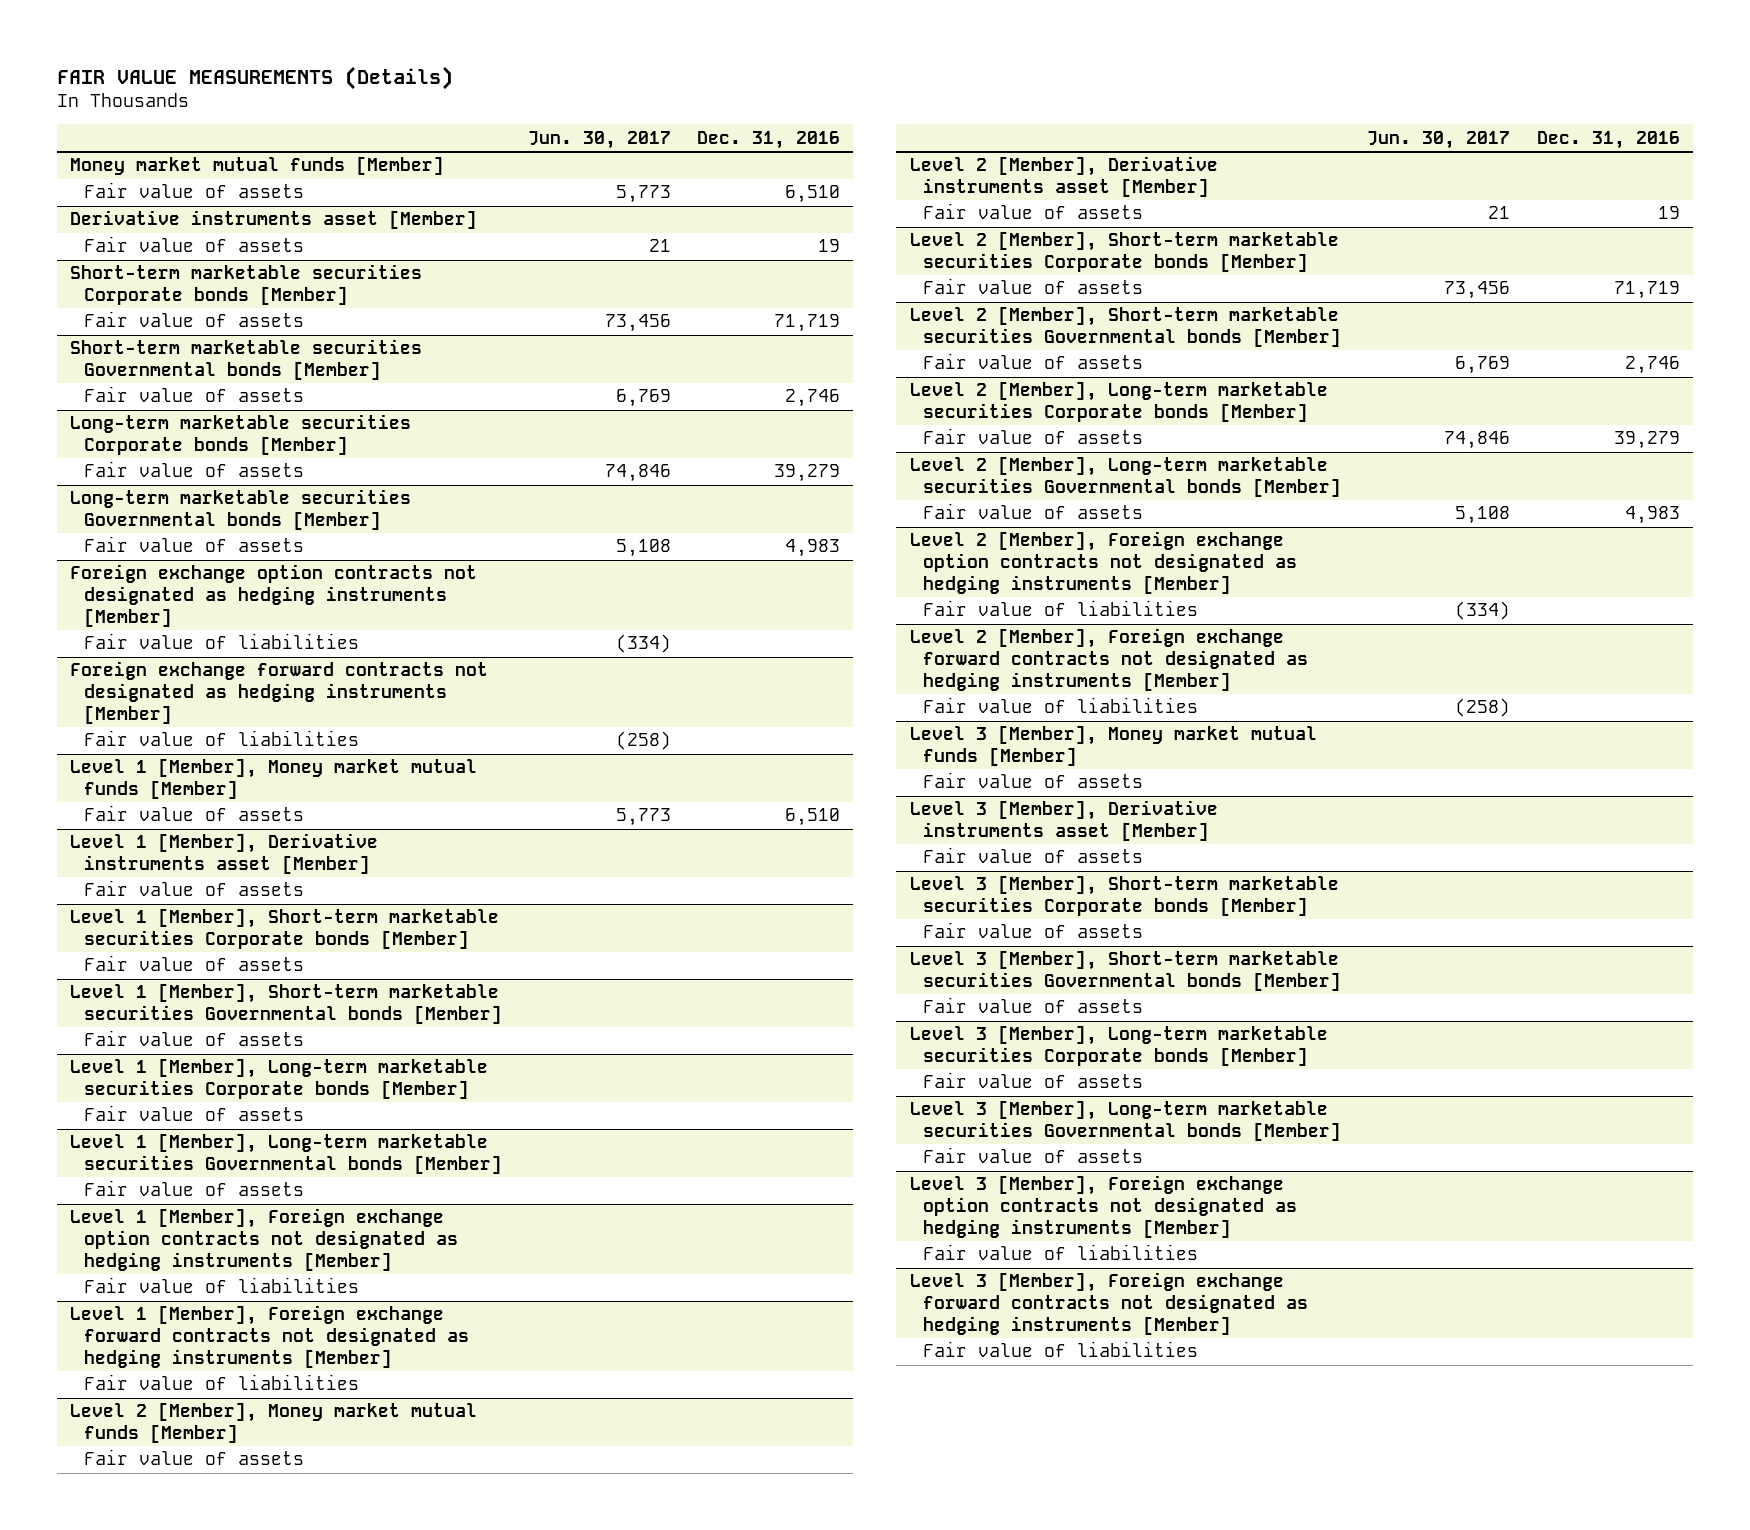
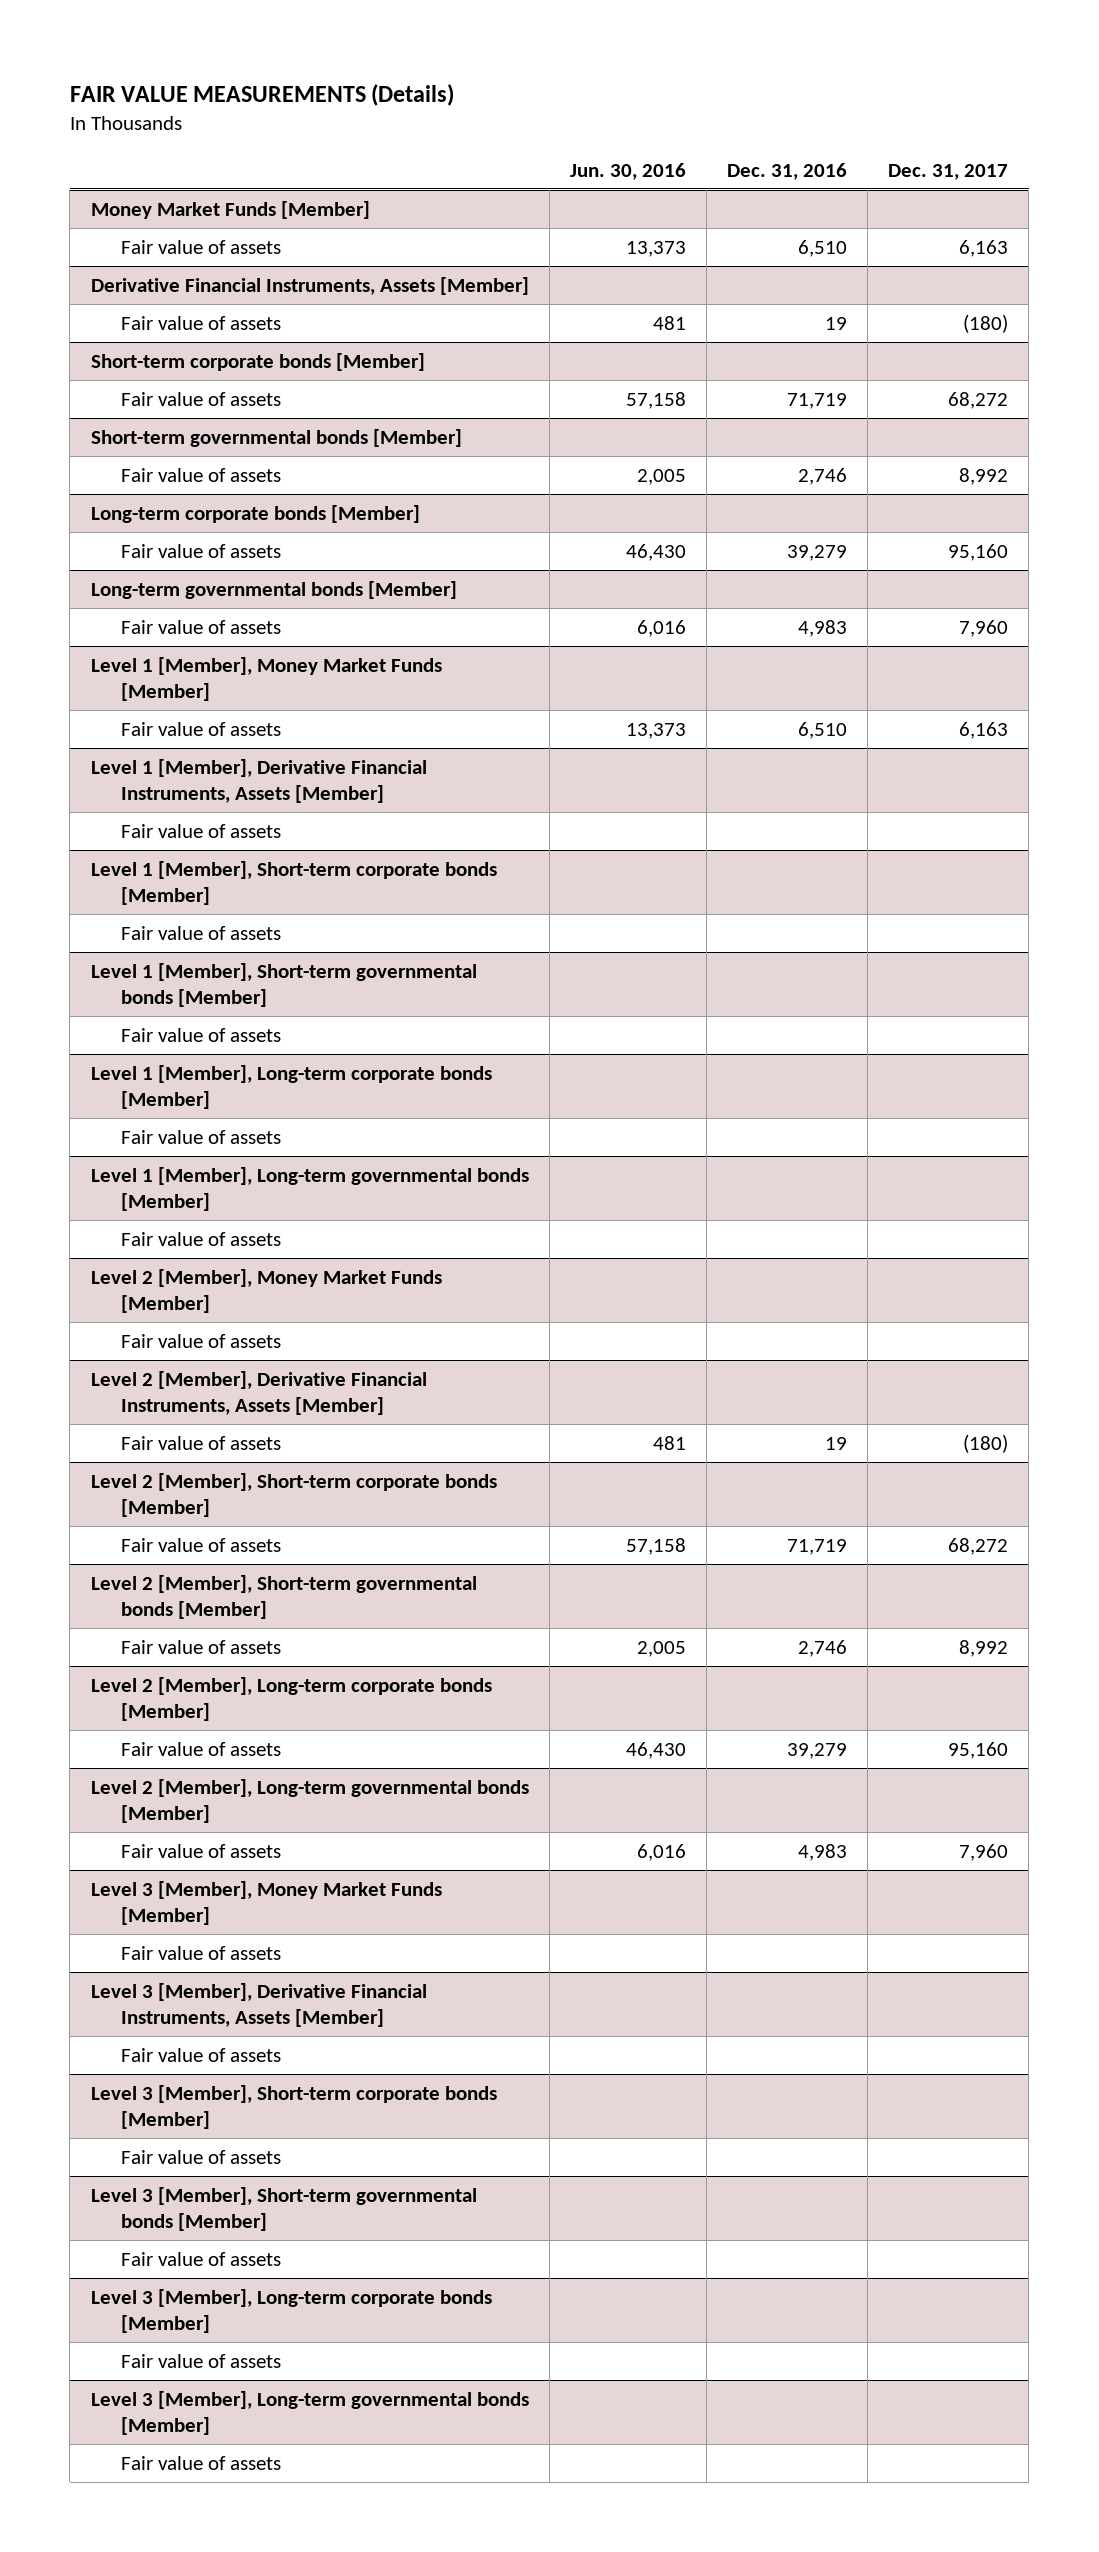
- | Jun. 30, 2017 | Dec. 31, 2016
+ | Jun. 30, 2016 | Dec. 31, 2016 | Dec. 31, 2017
- Money market mutual funds [Member]
+ Money Market Funds [Member]
- Derivative instruments asset [Member]
+ Derivative Financial Instruments, Assets [Member]
- Short-term marketable securities Corporate bonds [Member]
+ Short-term corporate bonds [Member]
- Short-term marketable securities Governmental bonds [Member]
+ Short-term governmental bonds [Member]
- Long-term marketable securities Corporate bonds [Member]
+ Long-term corporate bonds [Member]
- Long-term marketable securities Governmental bonds [Member]
+ Long-term governmental bonds [Member]
- Foreign exchange option contracts not designated as hedging instruments [Member]
- Fair value of liabilities | (334) |
- Foreign exchange forward contracts not designated as hedging instruments [Member]
- Fair value of liabilities | (258) |
- Level 1 [Member], Money market mutual funds [Member]
+ Level 1 [Member], Money Market Funds [Member]
- Level 1 [Member], Derivative instruments asset [Member]
+ Level 1 [Member], Derivative Financial Instruments, Assets [Member]
- Level 1 [Member], Short-term marketable securities Corporate bonds [Member]
+ Level 1 [Member], Short-term corporate bonds [Member]
- Level 1 [Member], Short-term marketable securities Governmental bonds [Member]
+ Level 1 [Member], Short-term governmental bonds [Member]
- Level 1 [Member], Long-term marketable securities Corporate bonds [Member]
+ Level 1 [Member], Long-term corporate bonds [Member]
- Level 1 [Member], Long-term marketable securities Governmental bonds [Member]
+ Level 1 [Member], Long-term governmental bonds [Member]
- Level 1 [Member], Foreign exchange option contracts not designated as hedging instruments [Member]
- Fair value of liabilities
- Level 1 [Member], Foreign exchange forward contracts not designated as hedging instruments [Member]
- Fair value of liabilities
- Level 2 [Member], Money market mutual funds [Member]
+ Level 2 [Member], Money Market Funds [Member]
- Level 2 [Member], Derivative instruments asset [Member]
+ Level 2 [Member], Derivative Financial Instruments, Assets [Member]
- Level 2 [Member], Short-term marketable securities Corporate bonds [Member]
+ Level 2 [Member], Short-term corporate bonds [Member]
- Level 2 [Member], Short-term marketable securities Governmental bonds [Member]
+ Level 2 [Member], Short-term governmental bonds [Member]
- Level 2 [Member], Long-term marketable securities Corporate bonds [Member]
+ Level 2 [Member], Long-term corporate bonds [Member]
- Level 2 [Member], Long-term marketable securities Governmental bonds [Member]
+ Level 2 [Member], Long-term governmental bonds [Member]
- Level 2 [Member], Foreign exchange option contracts not designated as hedging instruments [Member]
- Fair value of liabilities | (334) |
- Level 2 [Member], Foreign exchange forward contracts not designated as hedging instruments [Member]
- Fair value of liabilities | (258) |
- Level 3 [Member], Money market mutual funds [Member]
+ Level 3 [Member], Money Market Funds [Member]
- Level 3 [Member], Derivative instruments asset [Member]
+ Level 3 [Member], Derivative Financial Instruments, Assets [Member]
- Level 3 [Member], Short-term marketable securities Corporate bonds [Member]
+ Level 3 [Member], Short-term corporate bonds [Member]
- Level 3 [Member], Short-term marketable securities Governmental bonds [Member]
+ Level 3 [Member], Short-term governmental bonds [Member]
- Level 3 [Member], Long-term marketable securities Corporate bonds [Member]
+ Level 3 [Member], Long-term corporate bonds [Member]
- Level 3 [Member], Long-term marketable securities Governmental bonds [Member]
+ Level 3 [Member], Long-term governmental bonds [Member]
- Level 3 [Member], Foreign exchange option contracts not designated as hedging instruments [Member]
- Fair value of liabilities
- Level 3 [Member], Foreign exchange forward contracts not designated as hedging instruments [Member]
- Fair value of liabilities

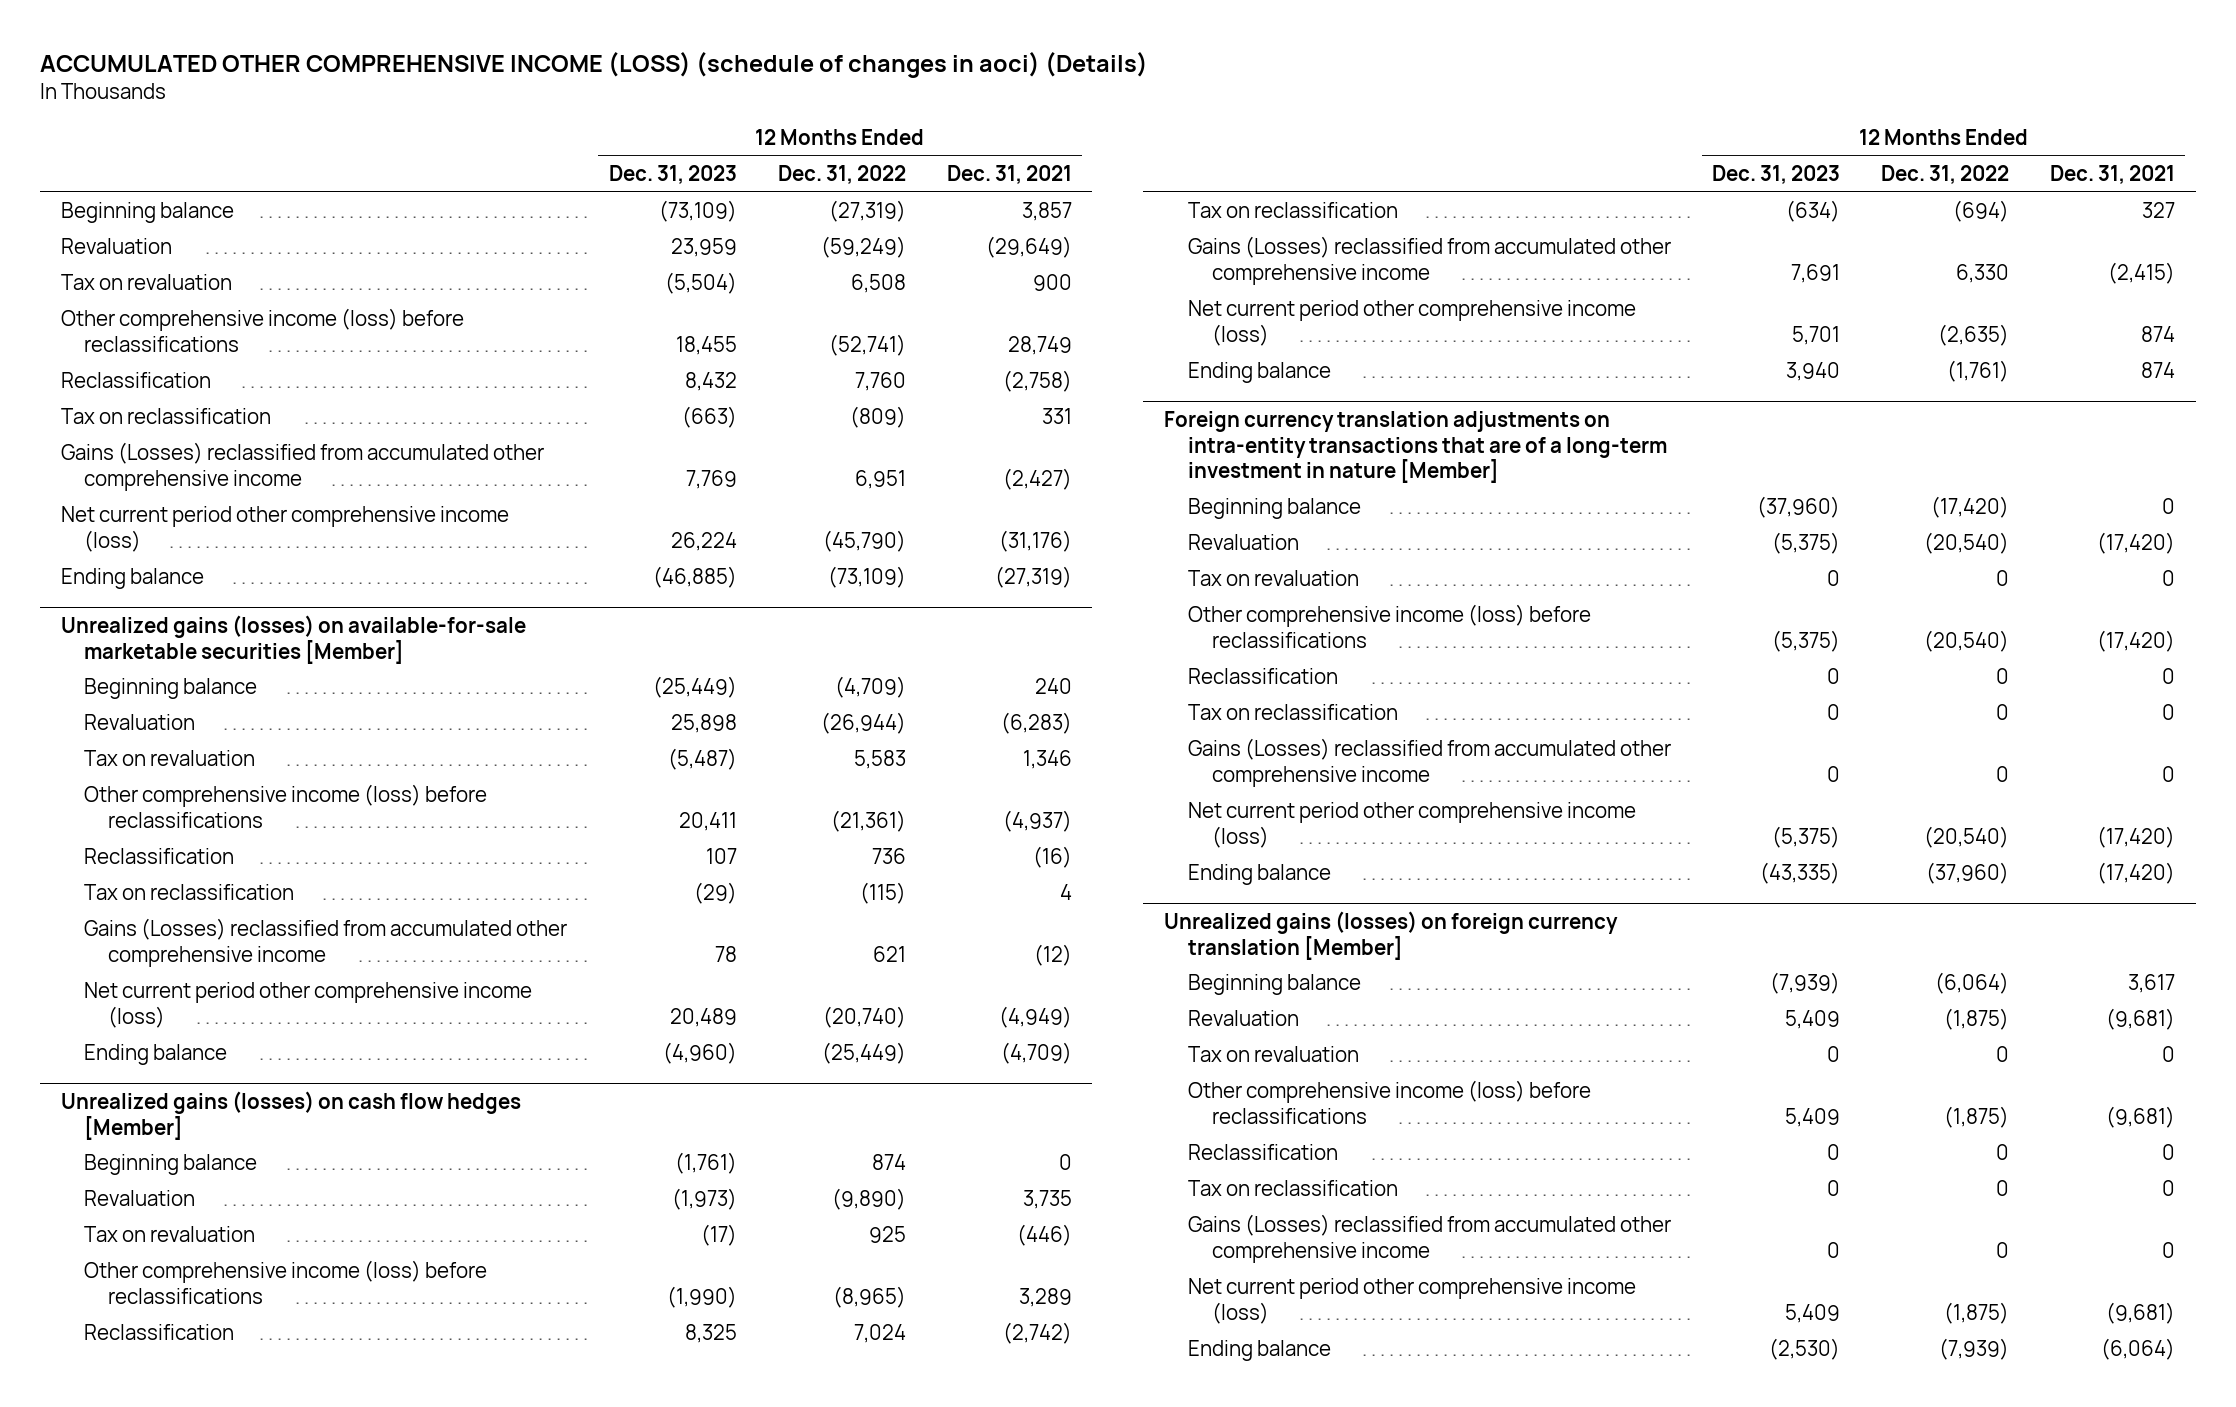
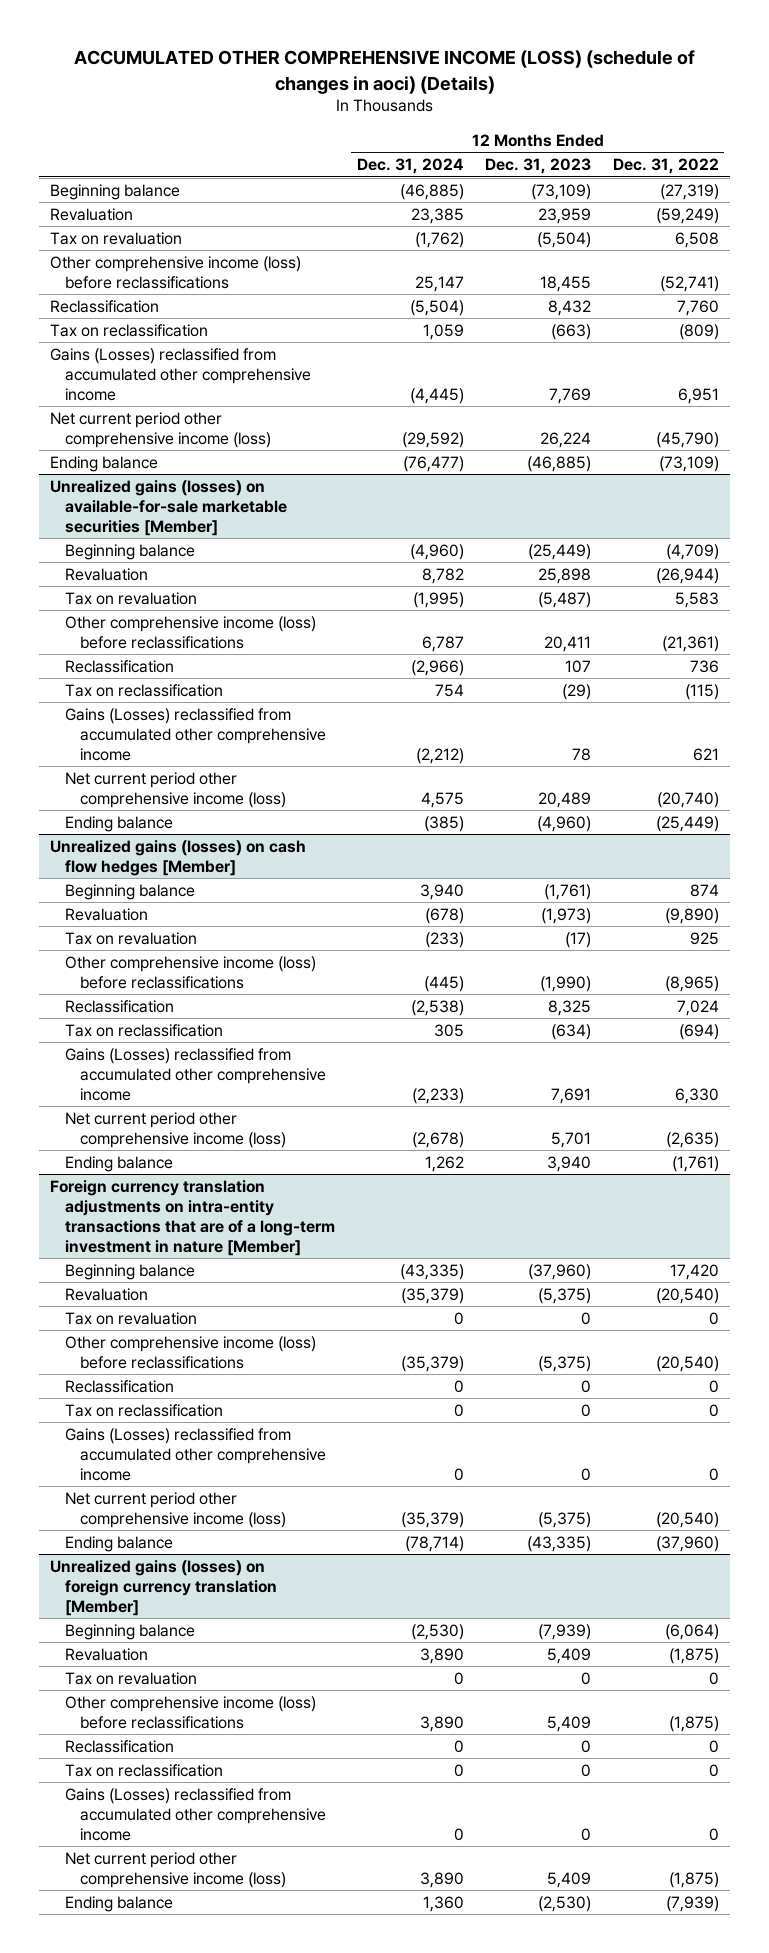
- | 12 Months Ended Dec. 31, 2023 | 12 Months Ended Dec. 31, 2022 | 12 Months Ended Dec. 31, 2021
+ | 12 Months Ended Dec. 31, 2024 | 12 Months Ended Dec. 31, 2023 | 12 Months Ended Dec. 31, 2022
@ Foreign currency translation adjustments on intra-entity transactions that are of a long-term investment in nature [Member]
- Beginning balance | (37,960) | (17,420) | 0
+ Beginning balance | (43,335) | (37,960) | 17,420

